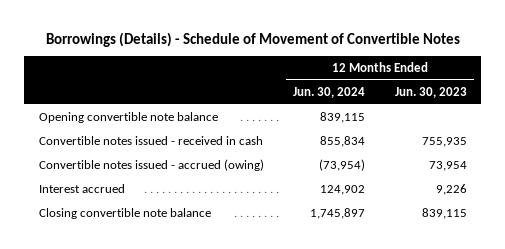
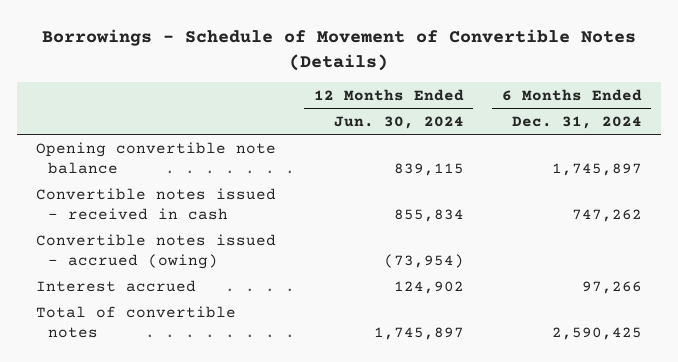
- Borrowings (Details) - Schedule of Movement of Convertible Notes
+ Borrowings - Schedule of Movement of Convertible Notes (Details)
- | 12 Months Ended Jun. 30, 2024 | 12 Months Ended Jun. 30, 2023
+ | 12 Months Ended Jun. 30, 2024 | 6 Months Ended Dec. 31, 2024
- Closing convertible note balance | 1,745,897 | 839,115
+ Total of convertible notes | 1,745,897 | 2,590,425

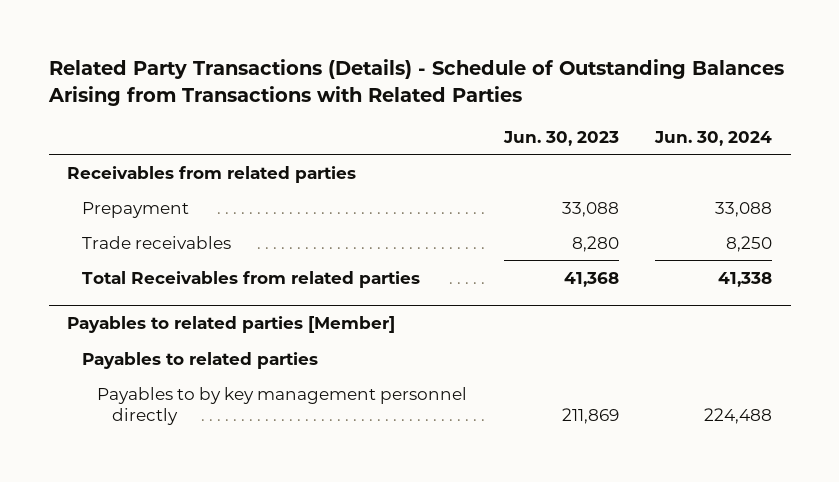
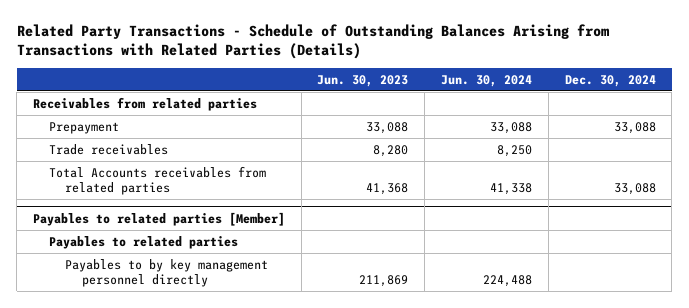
- Related Party Transactions (Details) - Schedule of Outstanding Balances Arising from Transactions with Related Parties
+ Related Party Transactions - Schedule of Outstanding Balances Arising from Transactions with Related Parties (Details)
- | Jun. 30, 2023 | Jun. 30, 2024
+ | Jun. 30, 2023 | Jun. 30, 2024 | Dec. 30, 2024
- Total Receivables from related parties | 41,368 | 41,338
+ Total Accounts receivables from related parties | 41,368 | 41,338 | 33,088

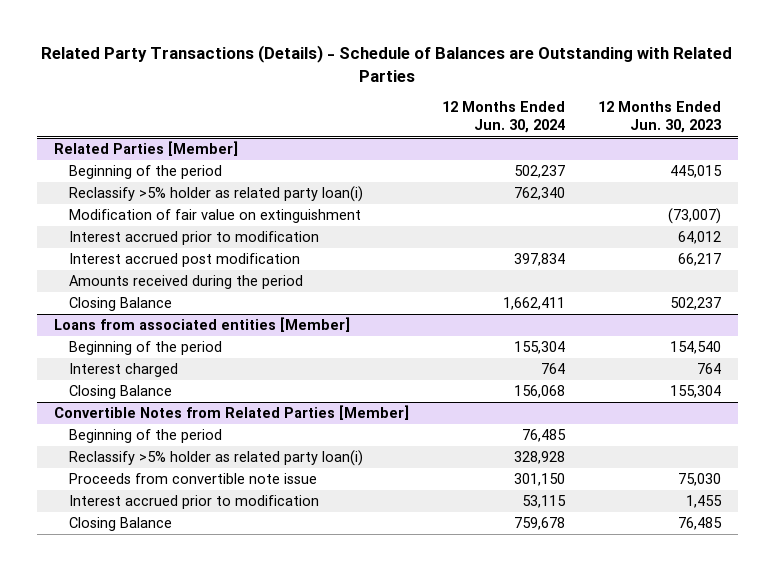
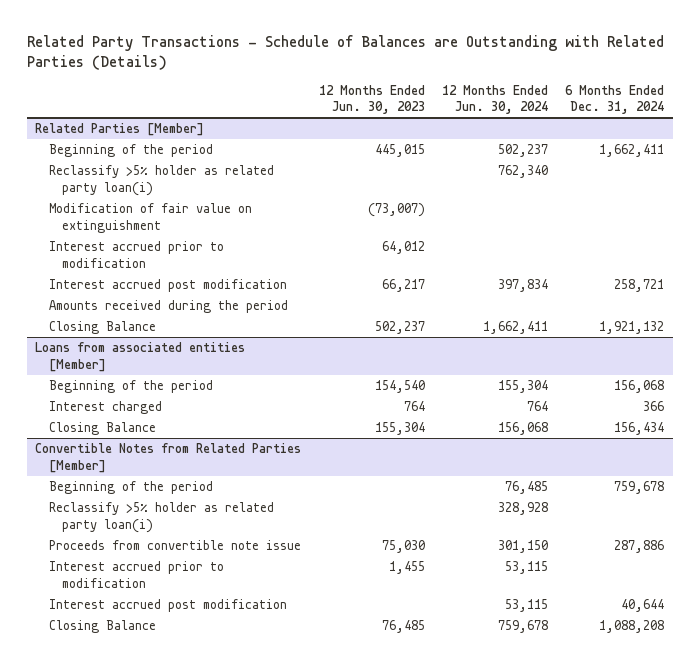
- Related Party Transactions (Details) - Schedule of Balances are Outstanding with Related Parties
+ Related Party Transactions - Schedule of Balances are Outstanding with Related Parties (Details)
- | 12 Months Ended Jun. 30, 2024 | 12 Months Ended Jun. 30, 2023
+ | 12 Months Ended Jun. 30, 2023 | 12 Months Ended Jun. 30, 2024 | 6 Months Ended Dec. 31, 2024
@ Convertible Notes from Related Parties [Member]
+ Interest accrued post modification | | 53,115 | 40,644

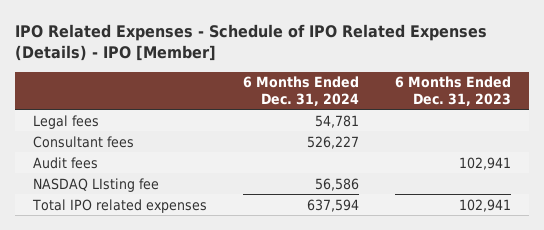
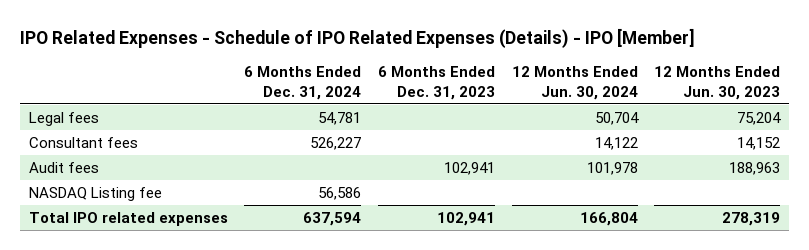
- | 6 Months Ended Dec. 31, 2024 | 6 Months Ended Dec. 31, 2023
+ | 6 Months Ended Dec. 31, 2024 | 6 Months Ended Dec. 31, 2023 | 12 Months Ended Jun. 30, 2024 | 12 Months Ended Jun. 30, 2023
- NASDAQ LIsting fee | 56,586 |
+ NASDAQ Listing fee | 56,586 | | |

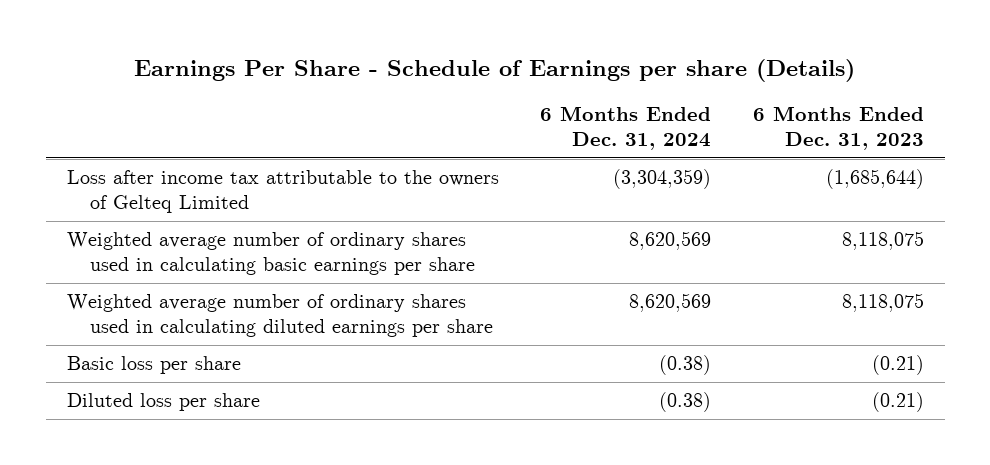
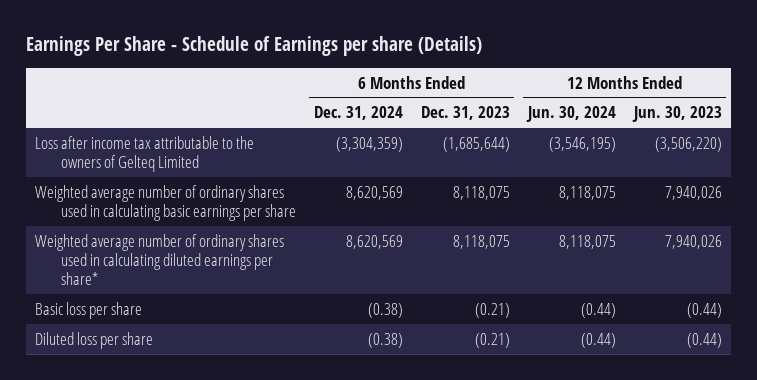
- | 6 Months Ended Dec. 31, 2024 | 6 Months Ended Dec. 31, 2023
+ | 6 Months Ended Dec. 31, 2024 | 6 Months Ended Dec. 31, 2023 | 12 Months Ended Jun. 30, 2024 | 12 Months Ended Jun. 30, 2023
- Weighted average number of ordinary shares used in calculating diluted earnings per share | 8,620,569 | 8,118,075
+ Weighted average number of ordinary shares used in calculating diluted earnings per share* | 8,620,569 | 8,118,075 | 8,118,075 | 7,940,026

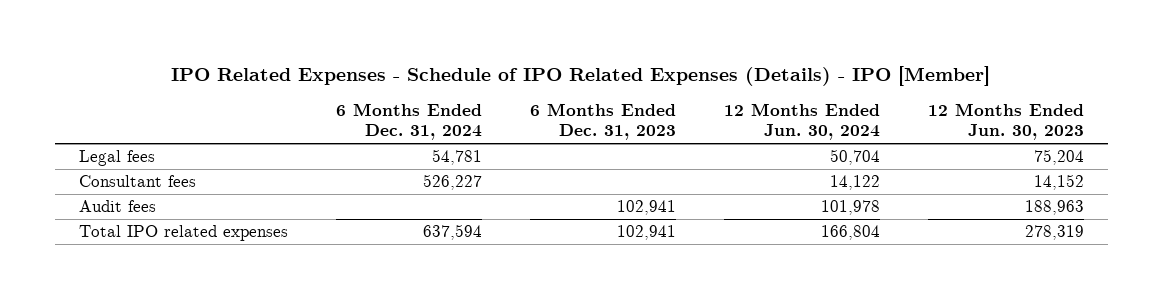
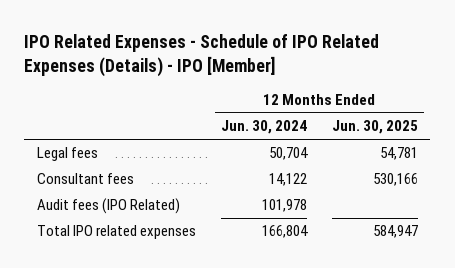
- | 6 Months Ended Dec. 31, 2024 | 6 Months Ended Dec. 31, 2023 | 12 Months Ended Jun. 30, 2024 | 12 Months Ended Jun. 30, 2023
+ | 12 Months Ended Jun. 30, 2024 | 12 Months Ended Jun. 30, 2025
- Audit fees | | 102,941 | 101,978 | 188,963
+ Audit fees (IPO Related) | 101,978 |

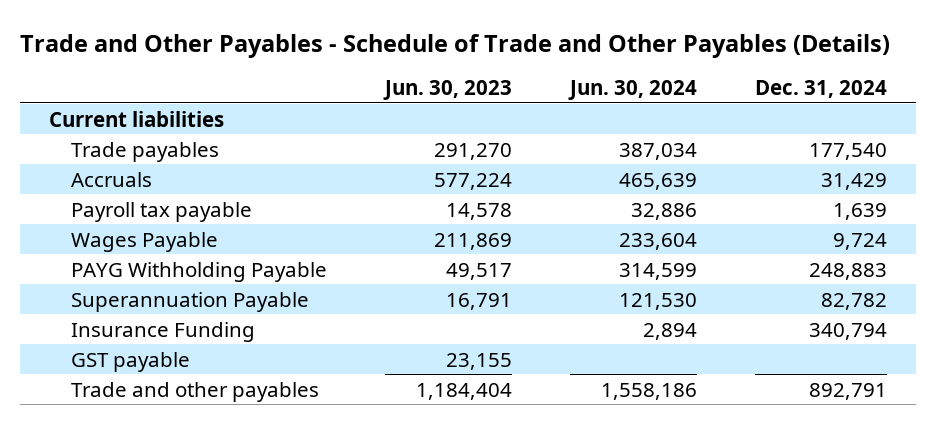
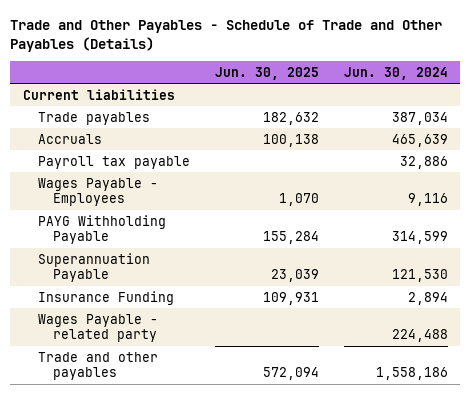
- | Jun. 30, 2023 | Jun. 30, 2024 | Dec. 31, 2024
+ | Jun. 30, 2025 | Jun. 30, 2024
- Wages Payable | 211,869 | 233,604 | 9,724
+ Wages Payable - Employees | 1,070 | 9,116
- GST payable | 23,155 | |
+ Wages Payable - related party | | 224,488

